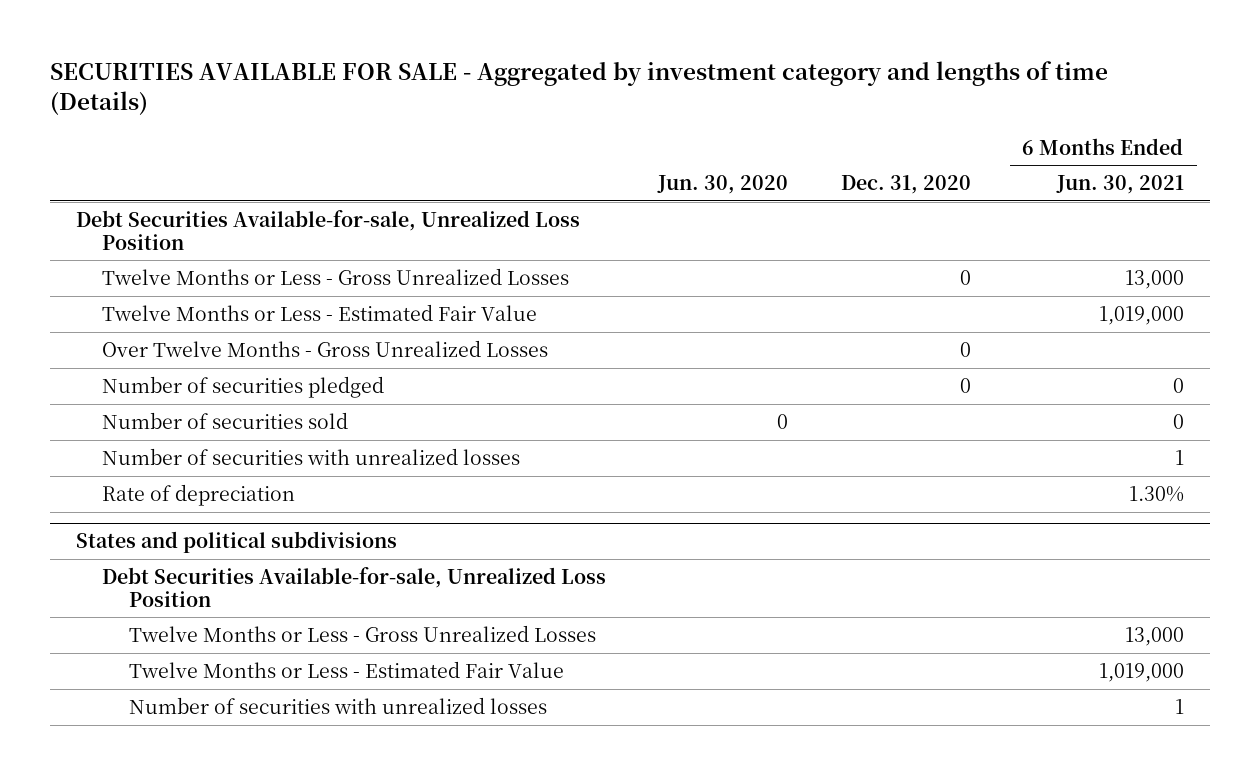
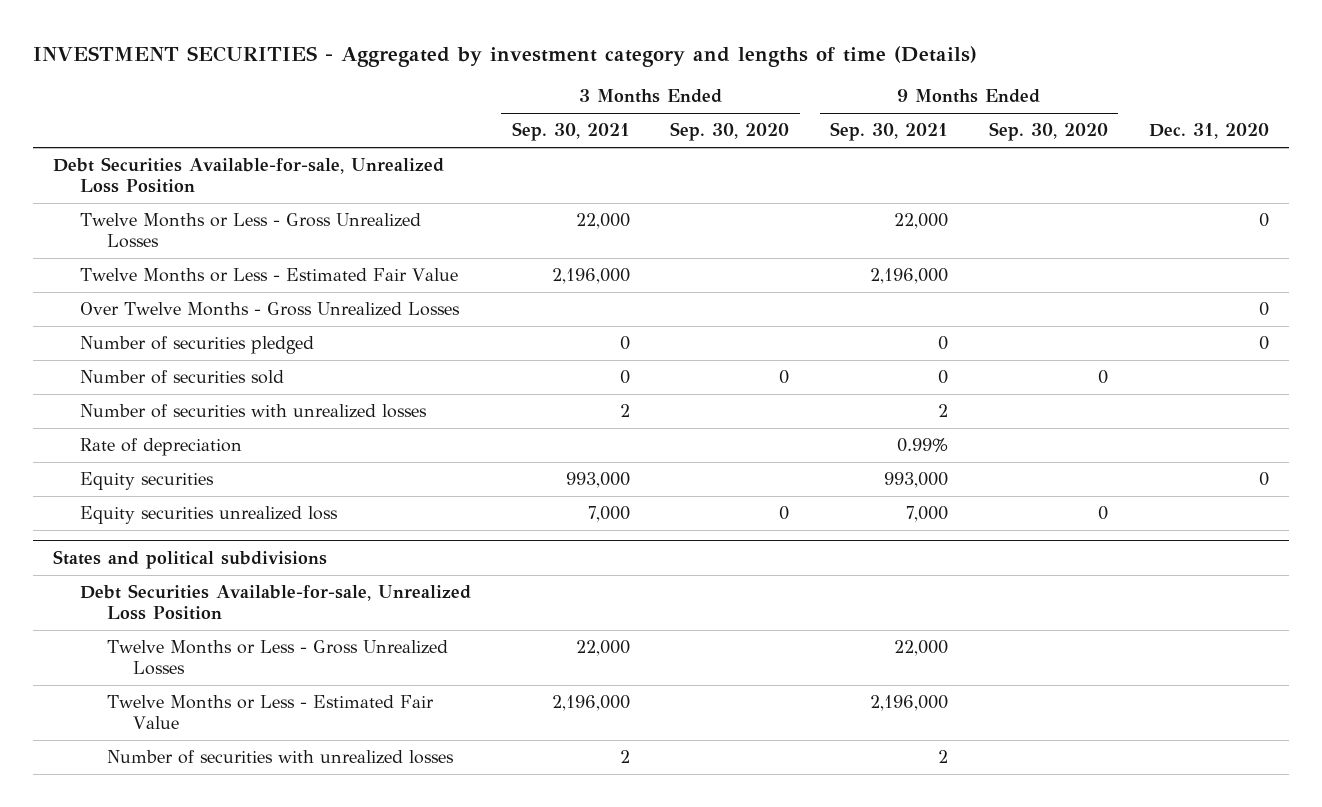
- SECURITIES AVAILABLE FOR SALE - Aggregated by investment category and lengths of time (Details)
+ INVESTMENT SECURITIES - Aggregated by investment category and lengths of time (Details)
- | Jun. 30, 2020 | Dec. 31, 2020 | 6 Months Ended Jun. 30, 2021
+ | 3 Months Ended Sep. 30, 2021 | 3 Months Ended Sep. 30, 2020 | 9 Months Ended Sep. 30, 2021 | 9 Months Ended Sep. 30, 2020 | Dec. 31, 2020
+ Equity securities | 993,000 | | 993,000 | | 0
+ Equity securities unrealized loss | 7,000 | 0 | 7,000 | 0 |

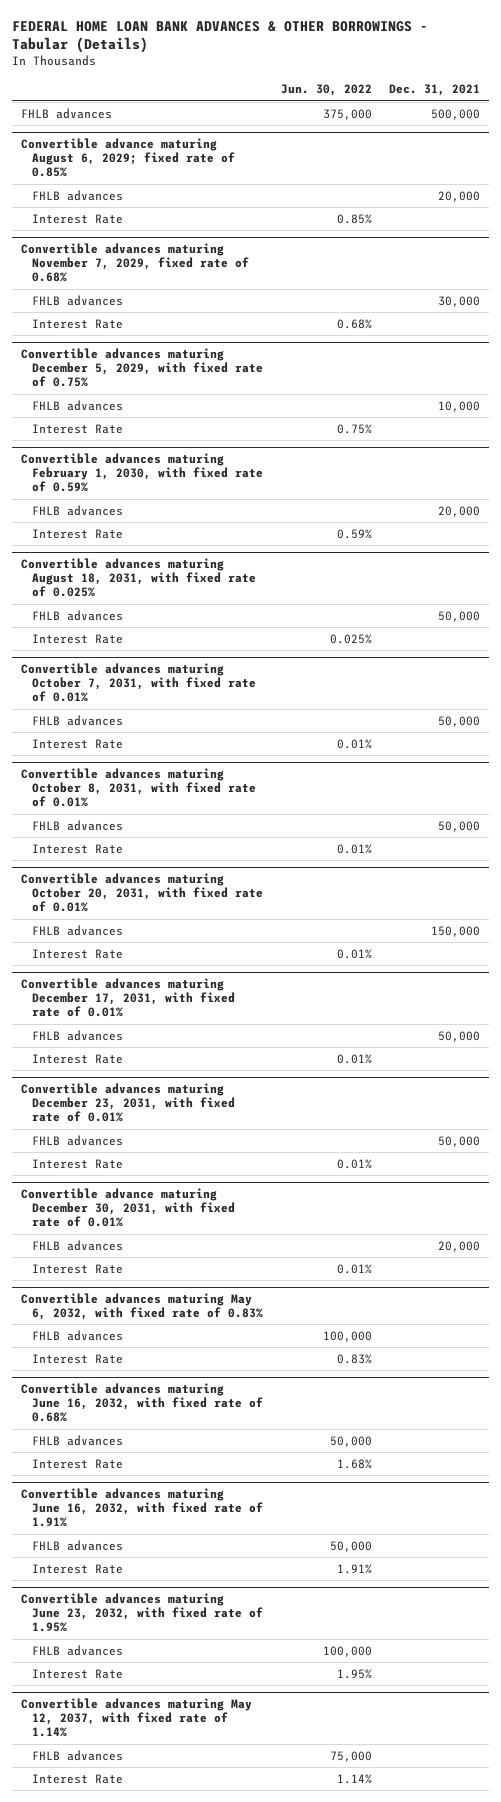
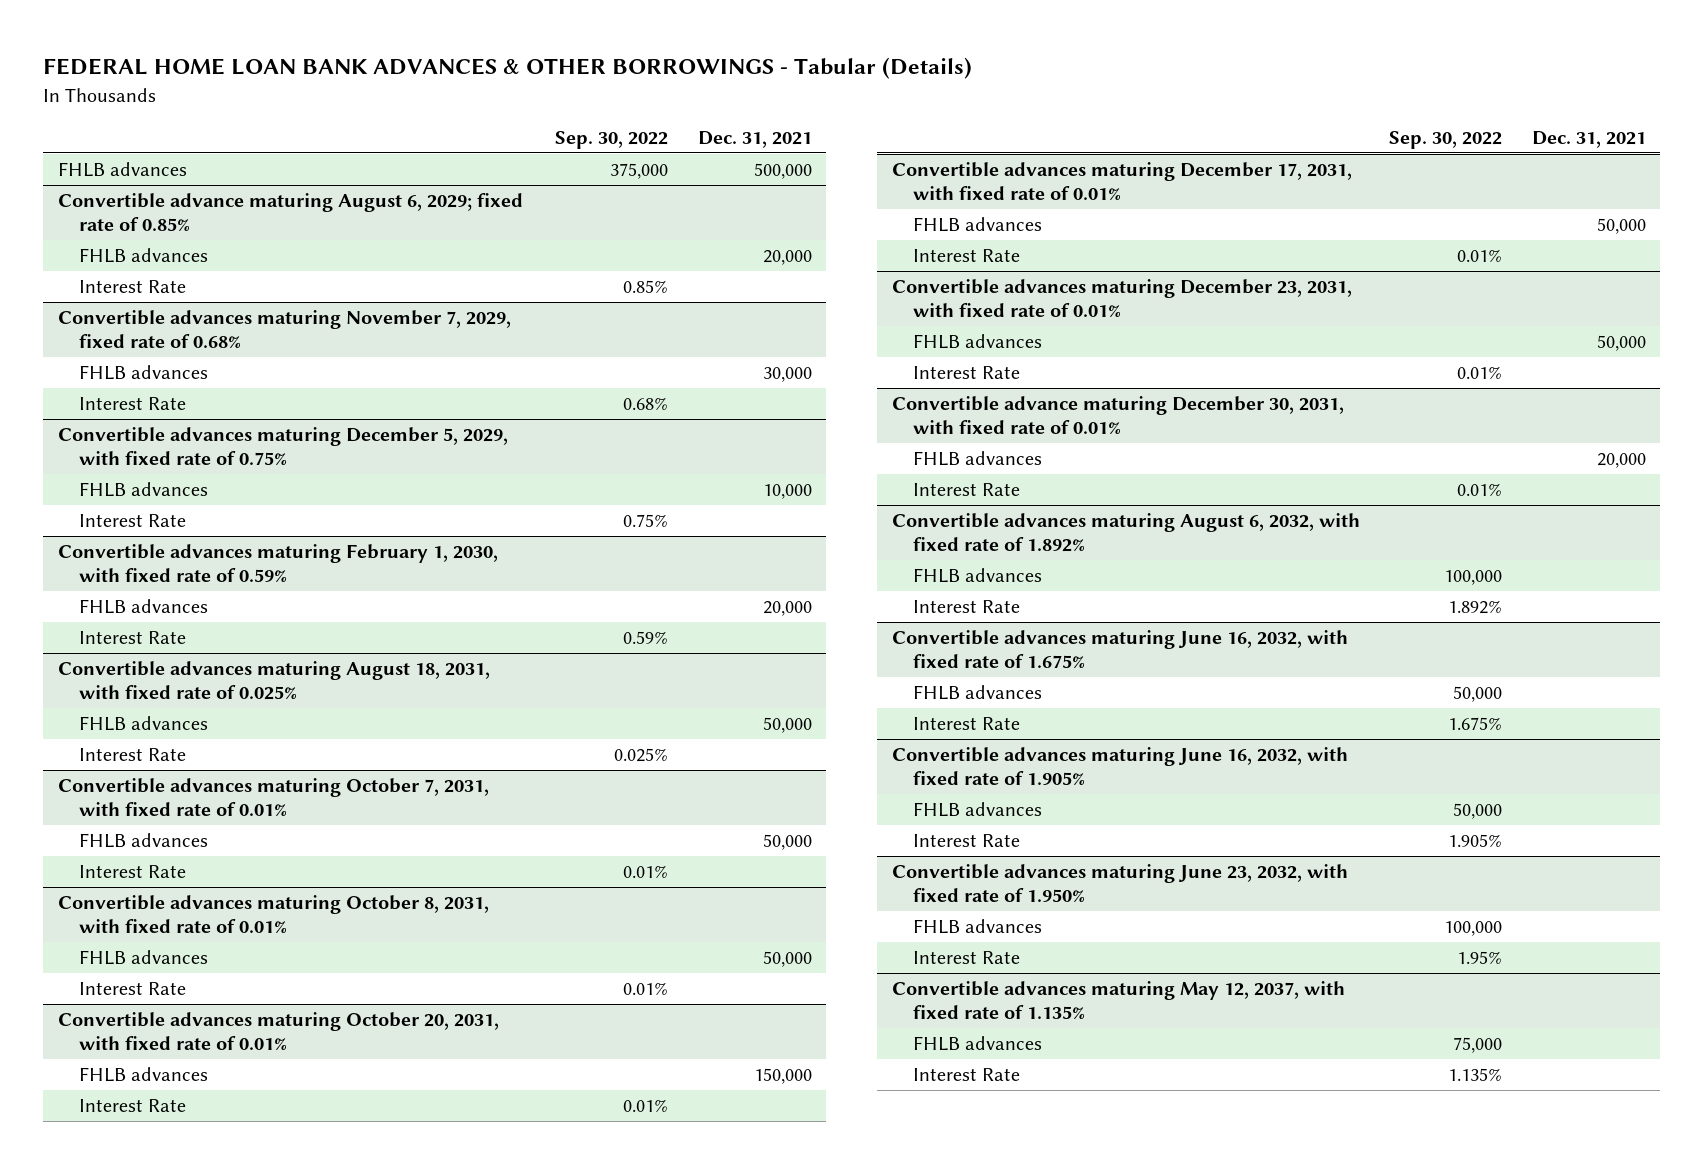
- | Jun. 30, 2022 | Dec. 31, 2021
+ | Sep. 30, 2022 | Dec. 31, 2021
- Convertible advances maturing May 6, 2032, with fixed rate of 0.83%
+ Convertible advances maturing August 6, 2032, with fixed rate of 1.892%
- Convertible advances maturing June 16, 2032, with fixed rate of 0.68%
+ Convertible advances maturing June 16, 2032, with fixed rate of 1.675%
- Convertible advances maturing June 16, 2032, with fixed rate of 1.91%
+ Convertible advances maturing June 16, 2032, with fixed rate of 1.905%
- Convertible advances maturing June 23, 2032, with fixed rate of 1.95%
+ Convertible advances maturing June 23, 2032, with fixed rate of 1.950%
- Convertible advances maturing May 12, 2037, with fixed rate of 1.14%
+ Convertible advances maturing May 12, 2037, with fixed rate of 1.135%

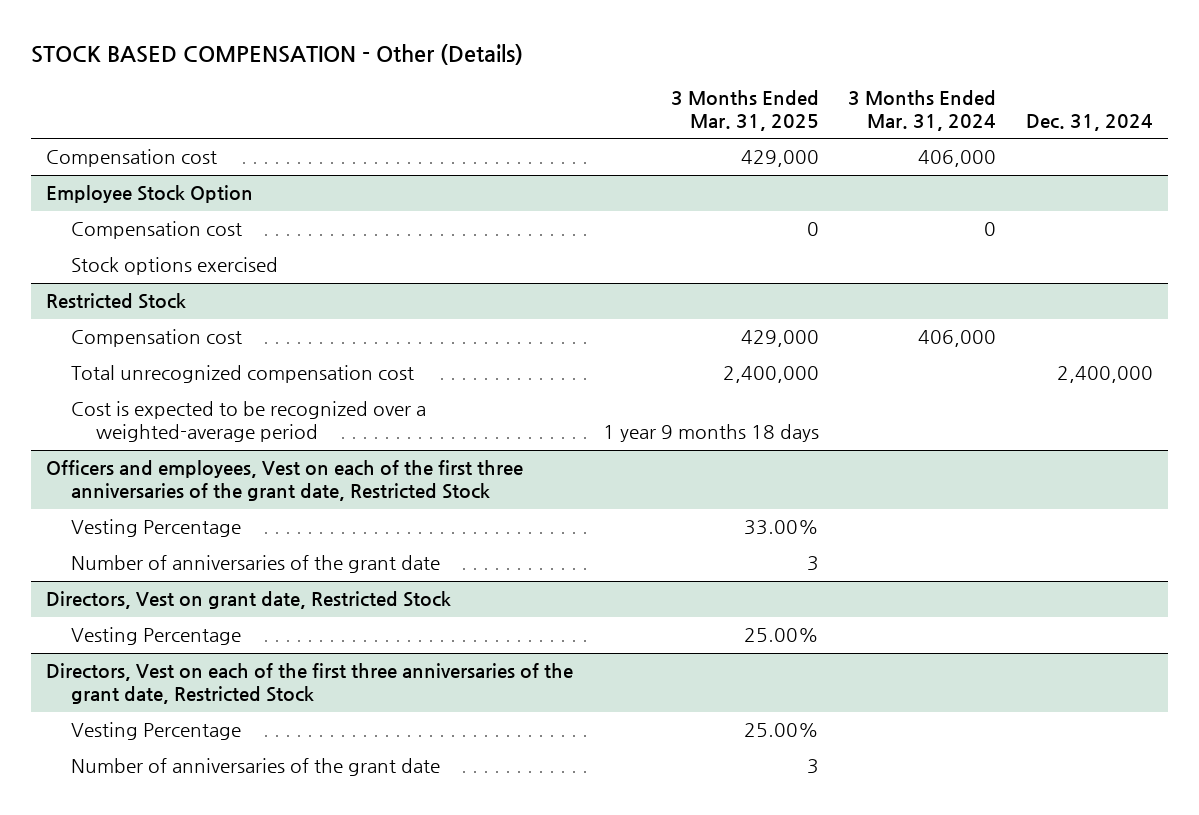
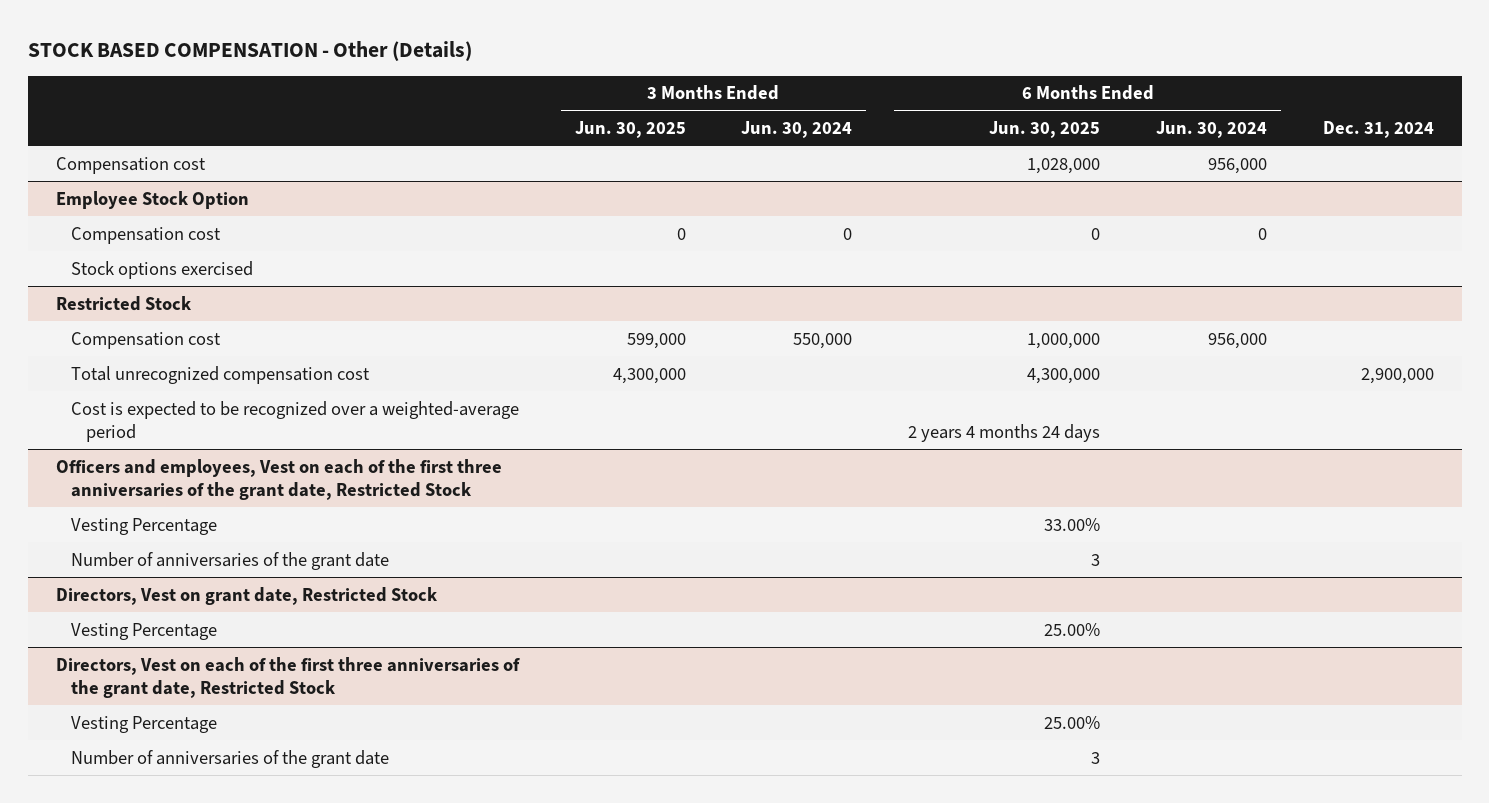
- | 3 Months Ended Mar. 31, 2025 | 3 Months Ended Mar. 31, 2024 | Dec. 31, 2024
+ | 3 Months Ended Jun. 30, 2025 | 3 Months Ended Jun. 30, 2024 | 6 Months Ended Jun. 30, 2025 | 6 Months Ended Jun. 30, 2024 | Dec. 31, 2024
@ Restricted Stock
- Total unrecognized compensation cost | 2,400,000 | | 2,400,000
+ Total unrecognized compensation cost | 4,300,000 | | 4,300,000 | | 2,900,000

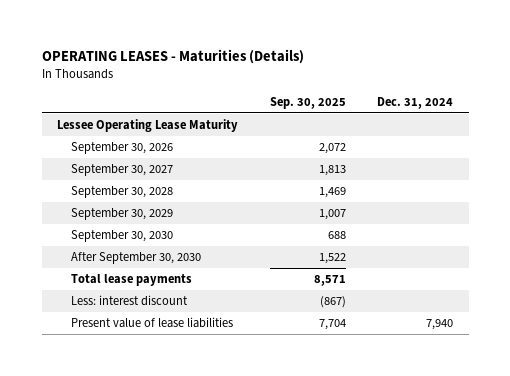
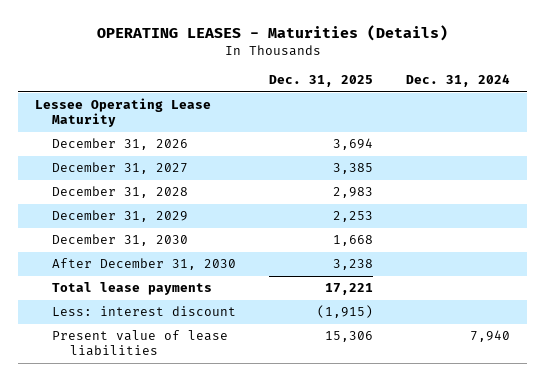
- | Sep. 30, 2025 | Dec. 31, 2024
+ | Dec. 31, 2025 | Dec. 31, 2024
- September 30, 2026 | 2,072 |
- September 30, 2027 | 1,813 |
- September 30, 2028 | 1,469 |
- September 30, 2029 | 1,007 |
- September 30, 2030 | 688 |
- After September 30, 2030 | 1,522 |
+ December 31, 2026 | 3,694 |
+ December 31, 2027 | 3,385 |
+ December 31, 2028 | 2,983 |
+ December 31, 2029 | 2,253 |
+ December 31, 2030 | 1,668 |
+ After December 31, 2030 | 3,238 |

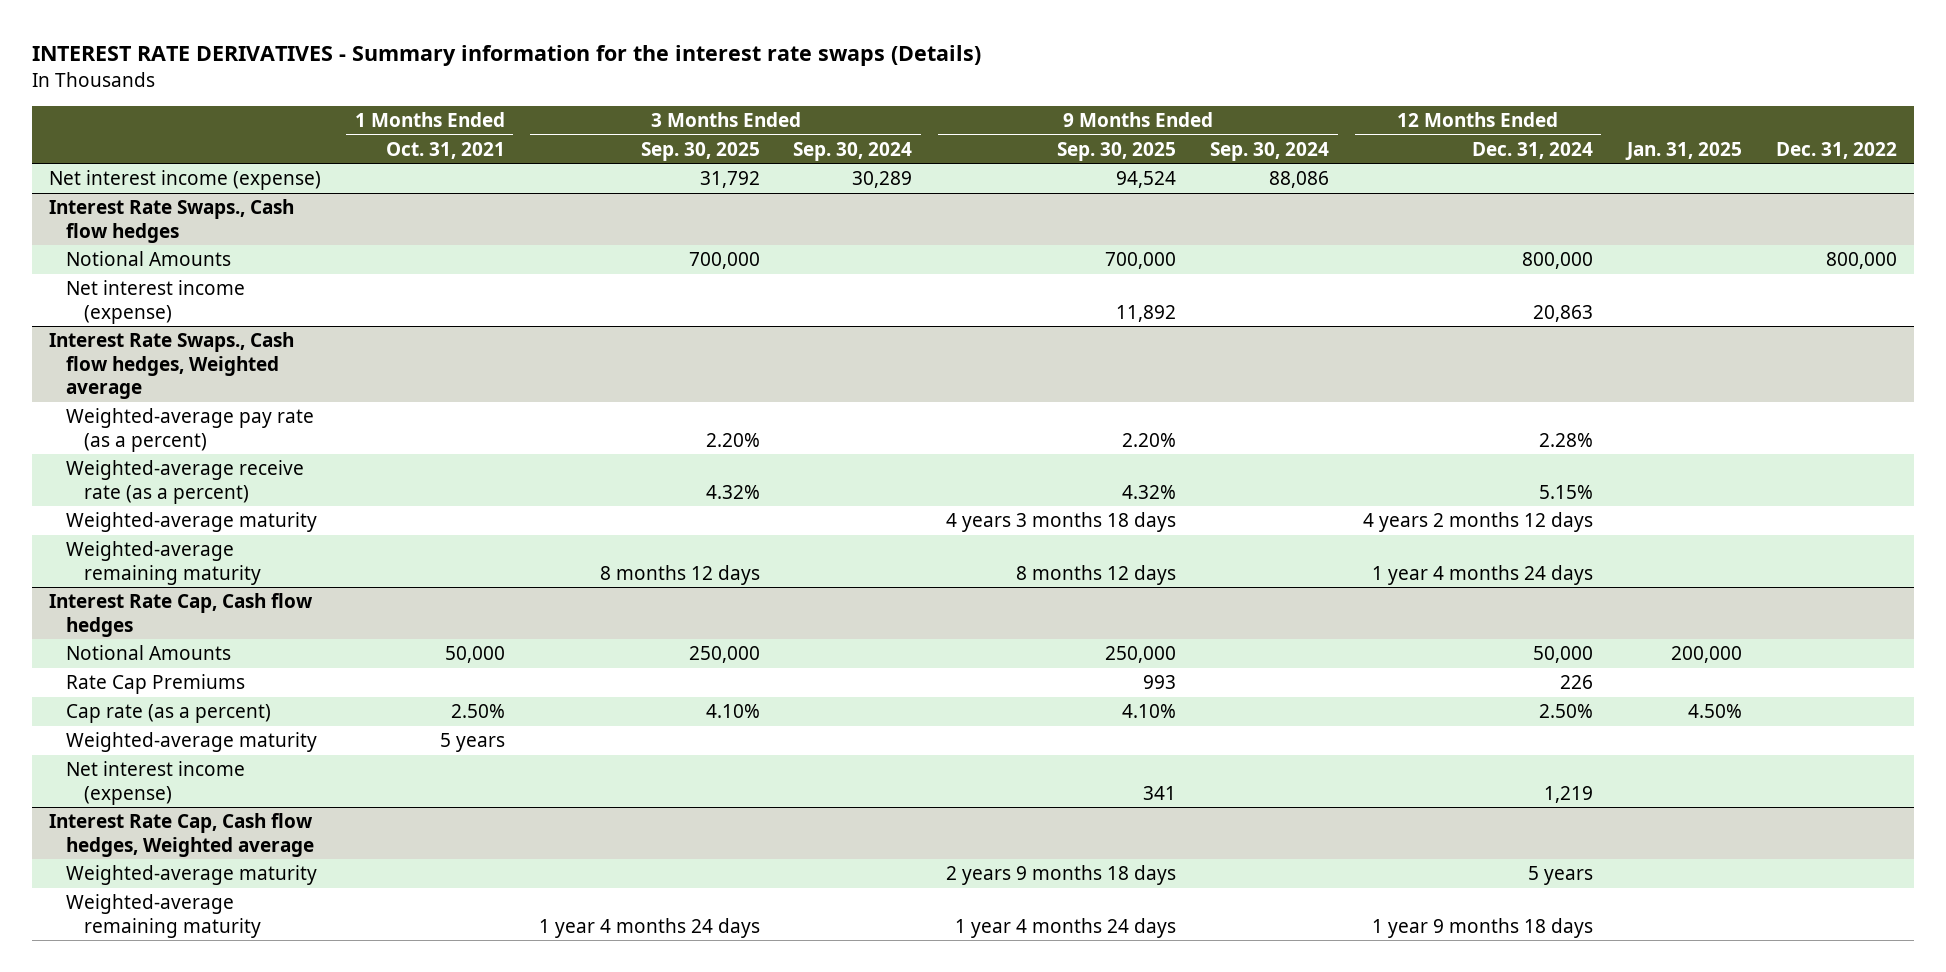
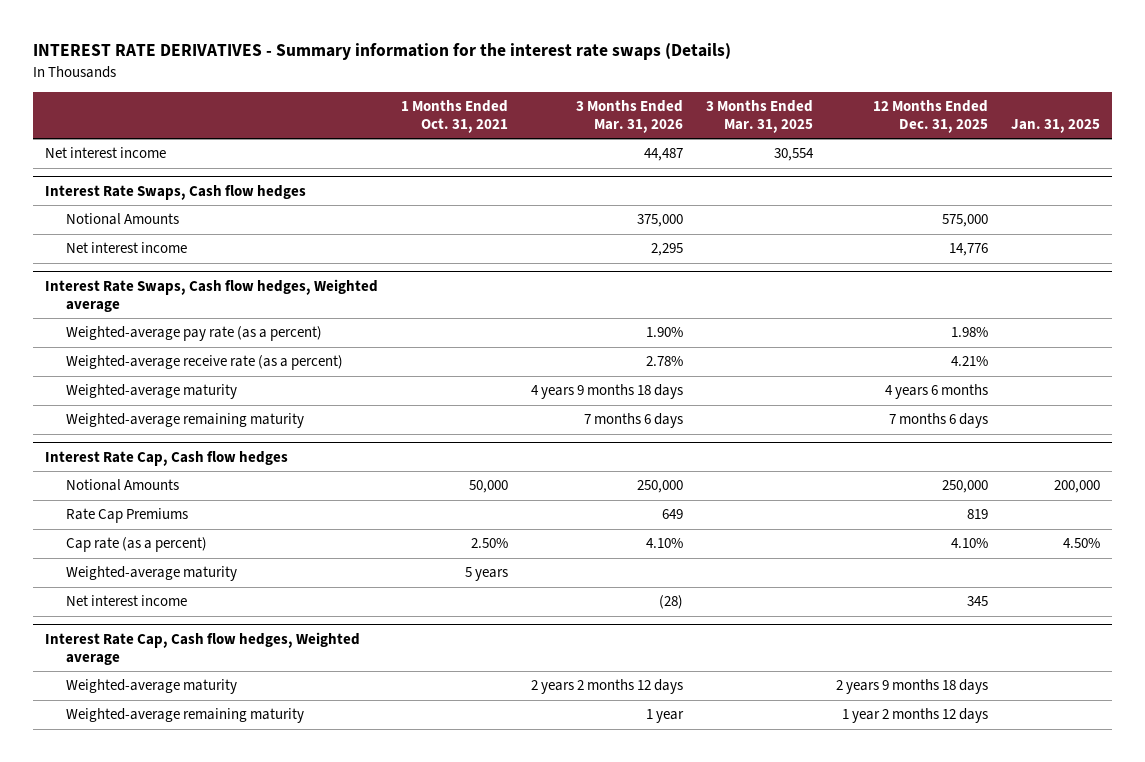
- | 1 Months Ended Oct. 31, 2021 | 3 Months Ended Sep. 30, 2025 | 3 Months Ended Sep. 30, 2024 | 9 Months Ended Sep. 30, 2025 | 9 Months Ended Sep. 30, 2024 | 12 Months Ended Dec. 31, 2024 | Jan. 31, 2025 | Dec. 31, 2022
+ | 1 Months Ended Oct. 31, 2021 | 3 Months Ended Mar. 31, 2026 | 3 Months Ended Mar. 31, 2025 | 12 Months Ended Dec. 31, 2025 | Jan. 31, 2025
- Net interest income (expense) | | 31,792 | 30,289 | 94,524 | 88,086 | | |
- Interest Rate Swaps., Cash flow hedges
+ Net interest income | | 44,487 | 30,554 | |
+ Interest Rate Swaps, Cash flow hedges
- Net interest income (expense) | | | | 11,892 | | 20,863 | |
- Interest Rate Swaps., Cash flow hedges, Weighted average
+ Net interest income | | 2,295 | | 14,776 |
+ Interest Rate Swaps, Cash flow hedges, Weighted average
@ Interest Rate Cap, Cash flow hedges
- Net interest income (expense) | | | | 341 | | 1,219 | |
+ Net interest income | | (28) | | 345 |

